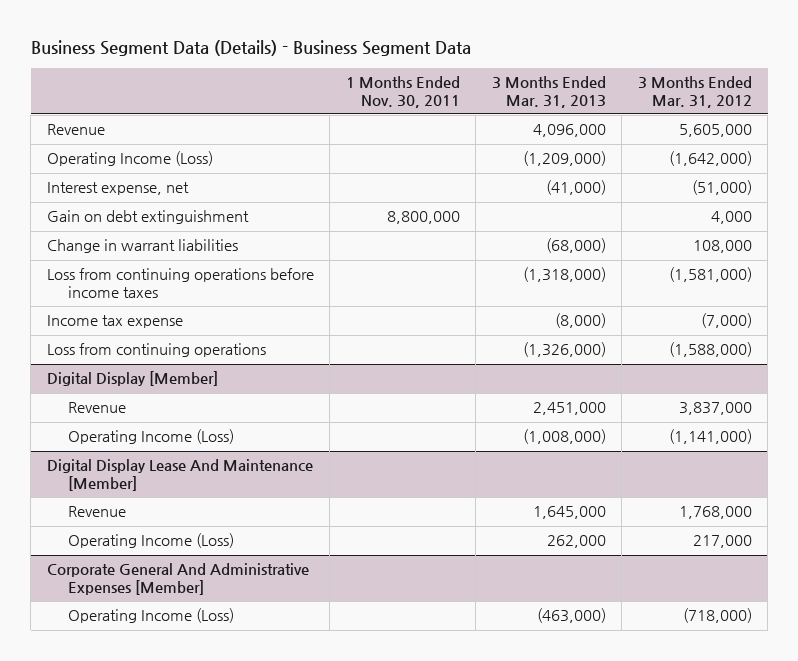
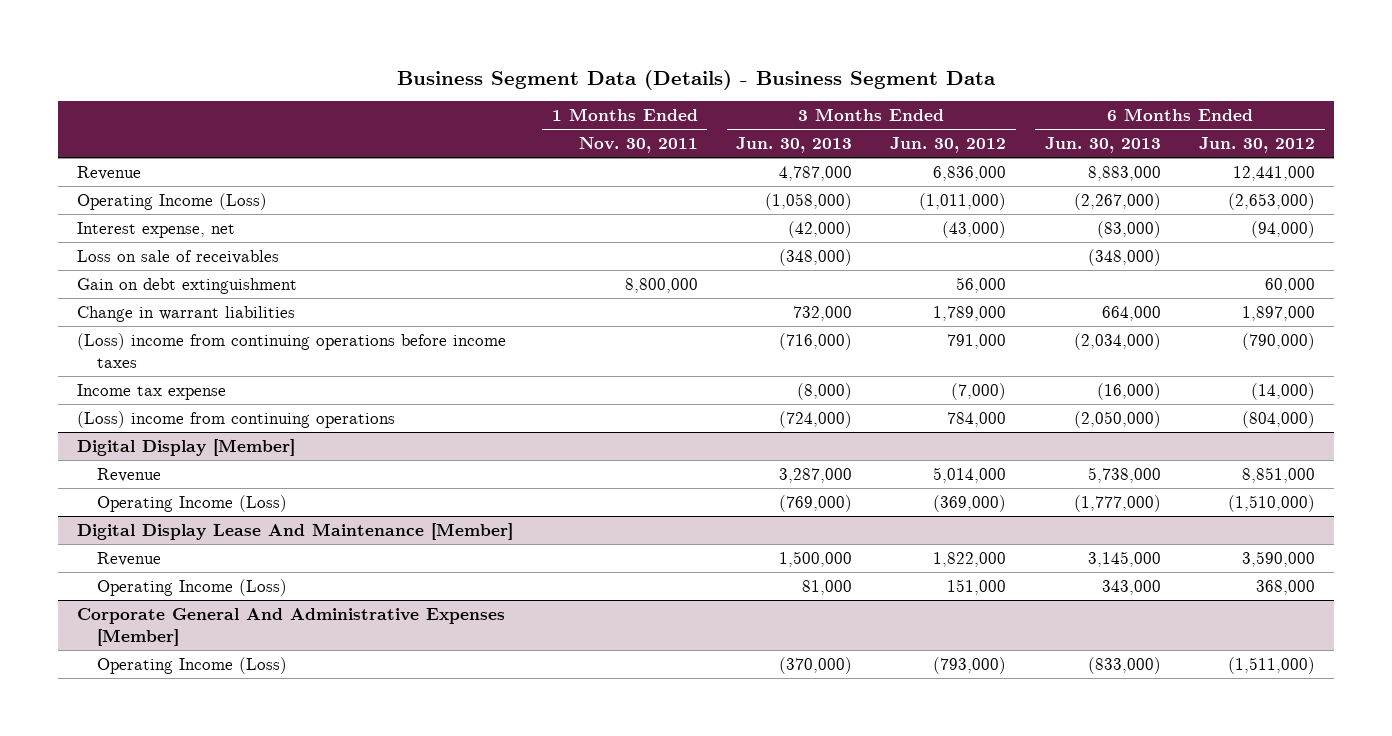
- | 1 Months Ended Nov. 30, 2011 | 3 Months Ended Mar. 31, 2013 | 3 Months Ended Mar. 31, 2012
+ | 1 Months Ended Nov. 30, 2011 | 3 Months Ended Jun. 30, 2013 | 3 Months Ended Jun. 30, 2012 | 6 Months Ended Jun. 30, 2013 | 6 Months Ended Jun. 30, 2012
+ Loss on sale of receivables | | (348,000) | | (348,000) |
- Loss from continuing operations before income taxes | | (1,318,000) | (1,581,000)
+ (Loss) income from continuing operations before income taxes | | (716,000) | 791,000 | (2,034,000) | (790,000)
- Loss from continuing operations | | (1,326,000) | (1,588,000)
+ (Loss) income from continuing operations | | (724,000) | 784,000 | (2,050,000) | (804,000)

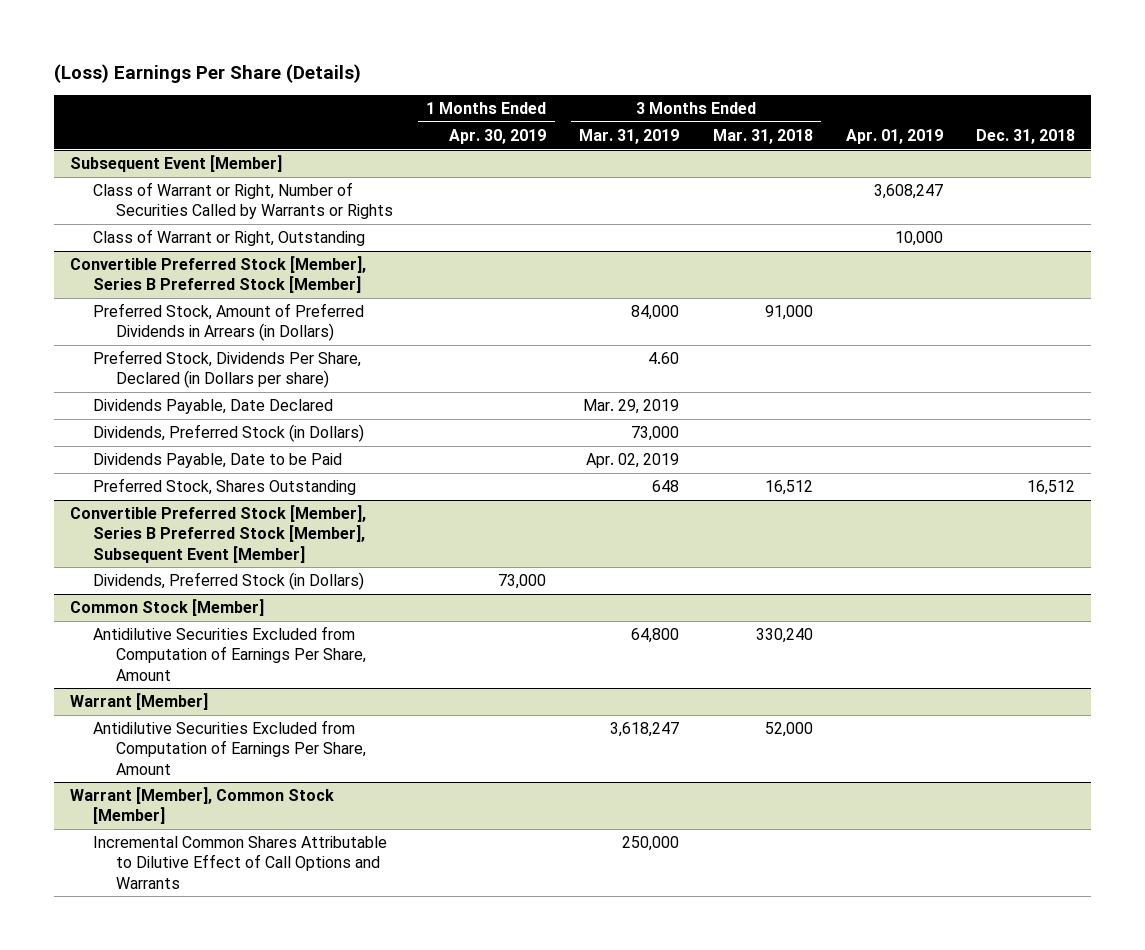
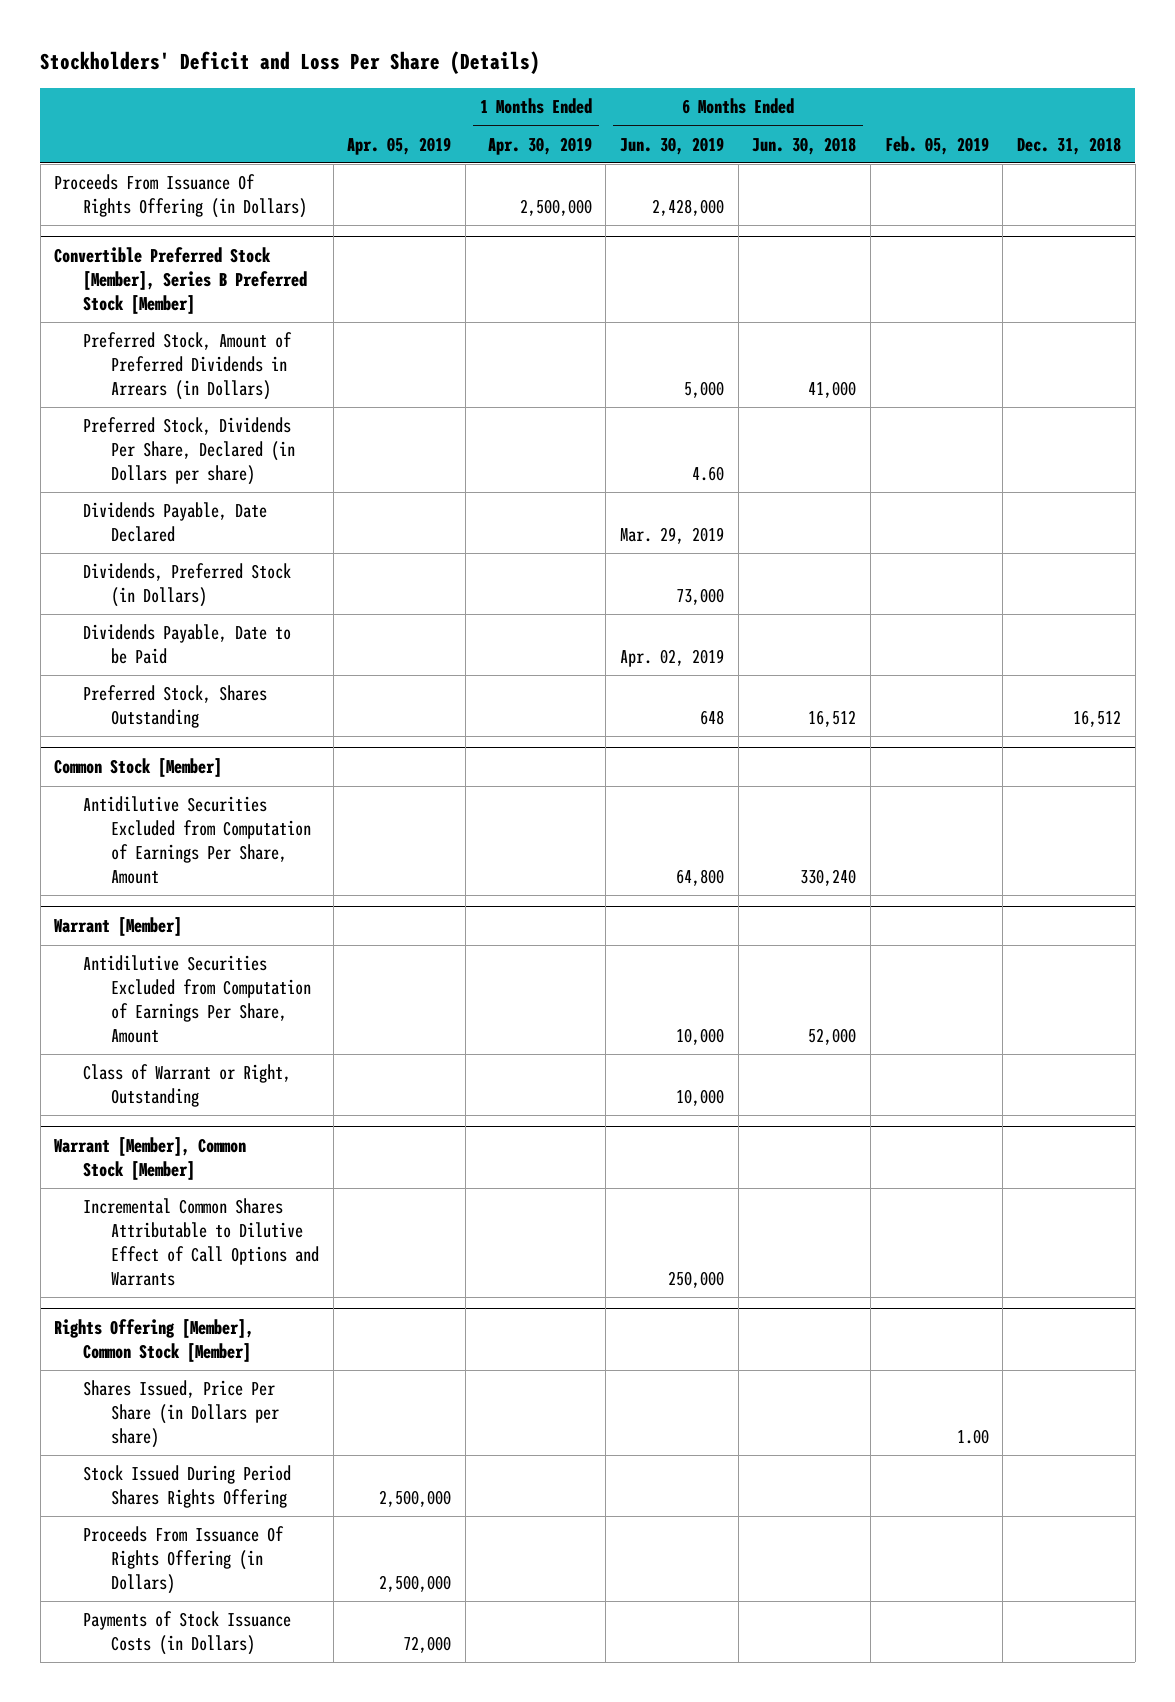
- (Loss) Earnings Per Share (Details)
+ Stockholders' Deficit and Loss Per Share (Details)
- | 1 Months Ended Apr. 30, 2019 | 3 Months Ended Mar. 31, 2019 | 3 Months Ended Mar. 31, 2018 | Apr. 01, 2019 | Dec. 31, 2018
+ | Apr. 05, 2019 | 1 Months Ended Apr. 30, 2019 | 6 Months Ended Jun. 30, 2019 | 6 Months Ended Jun. 30, 2018 | Feb. 05, 2019 | Dec. 31, 2018
- Subsequent Event [Member]
- Class of Warrant or Right, Number of Securities Called by Warrants or Rights | | | | 3,608,247 |
- Class of Warrant or Right, Outstanding | | | | 10,000 |
+ Proceeds From Issuance Of Rights Offering (in Dollars) | | 2,500,000 | 2,428,000 | | |
- Convertible Preferred Stock [Member], Series B Preferred Stock [Member], Subsequent Event [Member]
- Dividends, Preferred Stock (in Dollars) | 73,000 | | | |
@ Warrant [Member]
+ Class of Warrant or Right, Outstanding | | | 10,000 | | |
+ Rights Offering [Member], Common Stock [Member]
+ Shares Issued, Price Per Share (in Dollars per share) | | | | | 1.00 |
+ Stock Issued During Period Shares Rights Offering | 2,500,000 | | | | |
+ Proceeds From Issuance Of Rights Offering (in Dollars) | 2,500,000 | | | | |
+ Payments of Stock Issuance Costs (in Dollars) | 72,000 | | | | |

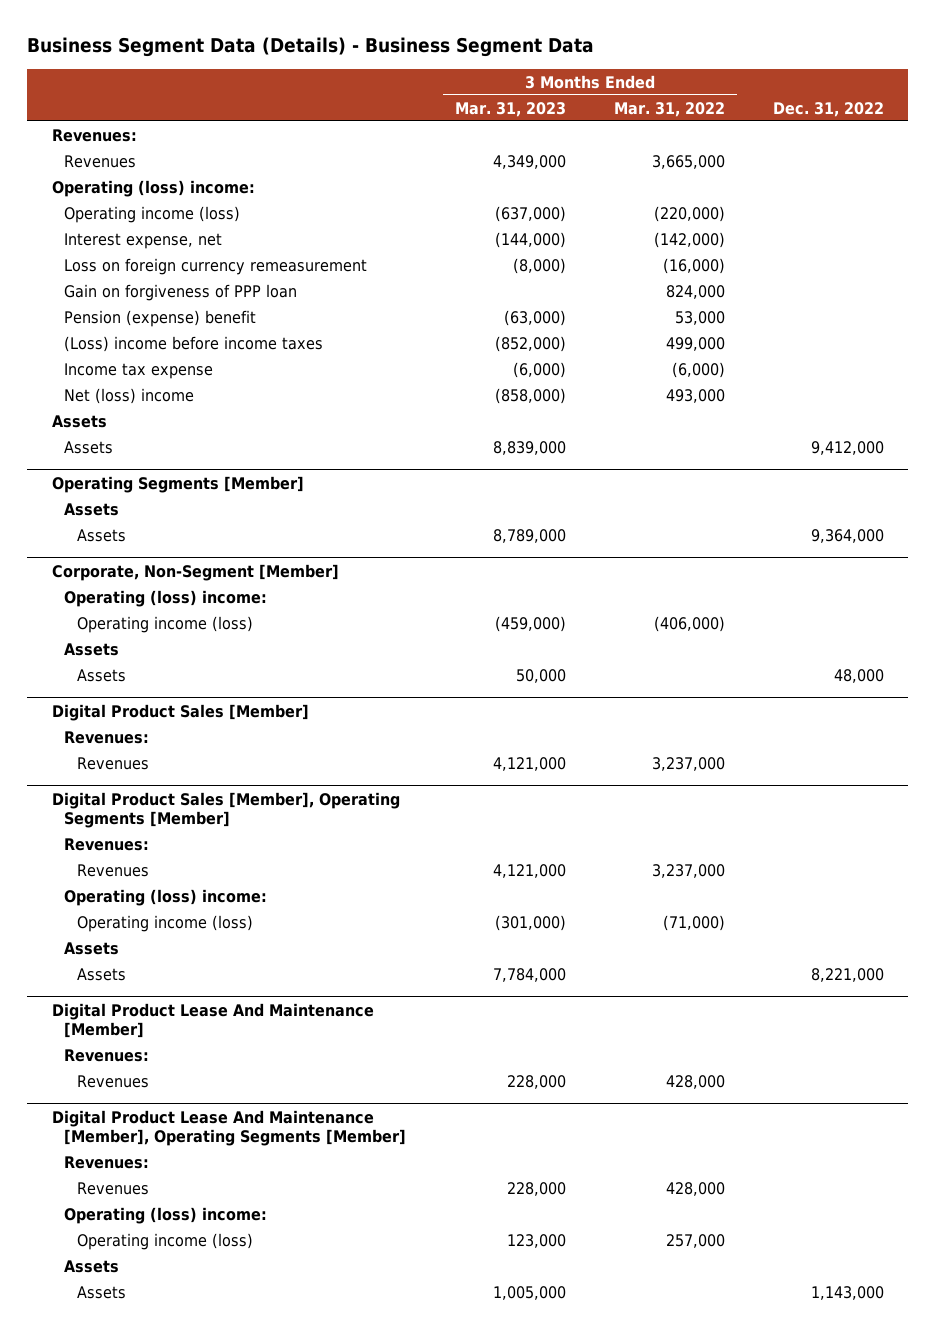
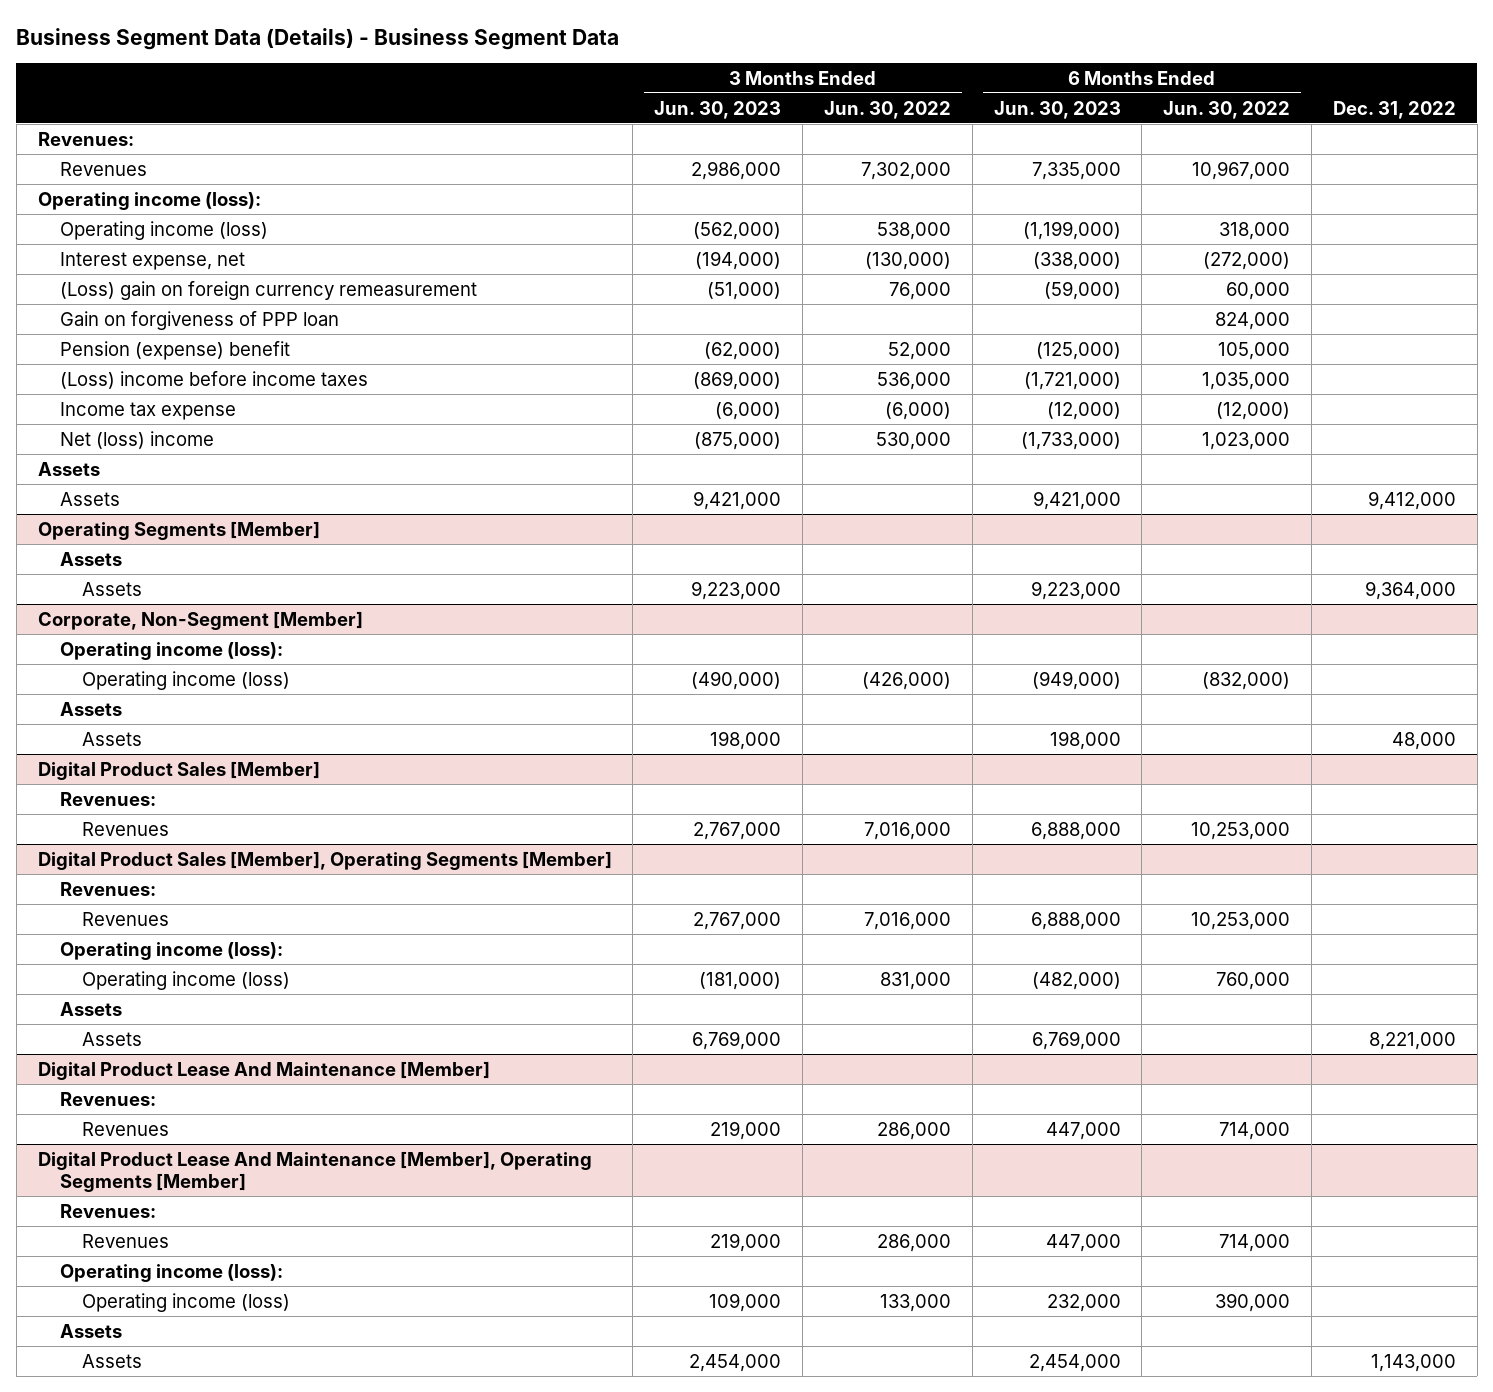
- | 3 Months Ended Mar. 31, 2023 | 3 Months Ended Mar. 31, 2022 | Dec. 31, 2022
+ | 3 Months Ended Jun. 30, 2023 | 3 Months Ended Jun. 30, 2022 | 6 Months Ended Jun. 30, 2023 | 6 Months Ended Jun. 30, 2022 | Dec. 31, 2022
- Operating (loss) income:
+ Operating income (loss):
- Loss on foreign currency remeasurement | (8,000) | (16,000) |
+ (Loss) gain on foreign currency remeasurement | (51,000) | 76,000 | (59,000) | 60,000 |
@ Corporate, Non-Segment [Member]
- Operating (loss) income:
+ Operating income (loss):
@ Digital Product Sales [Member], Operating Segments [Member]
- Operating (loss) income:
+ Operating income (loss):
@ Digital Product Lease And Maintenance [Member], Operating Segments [Member]
- Operating (loss) income:
+ Operating income (loss):

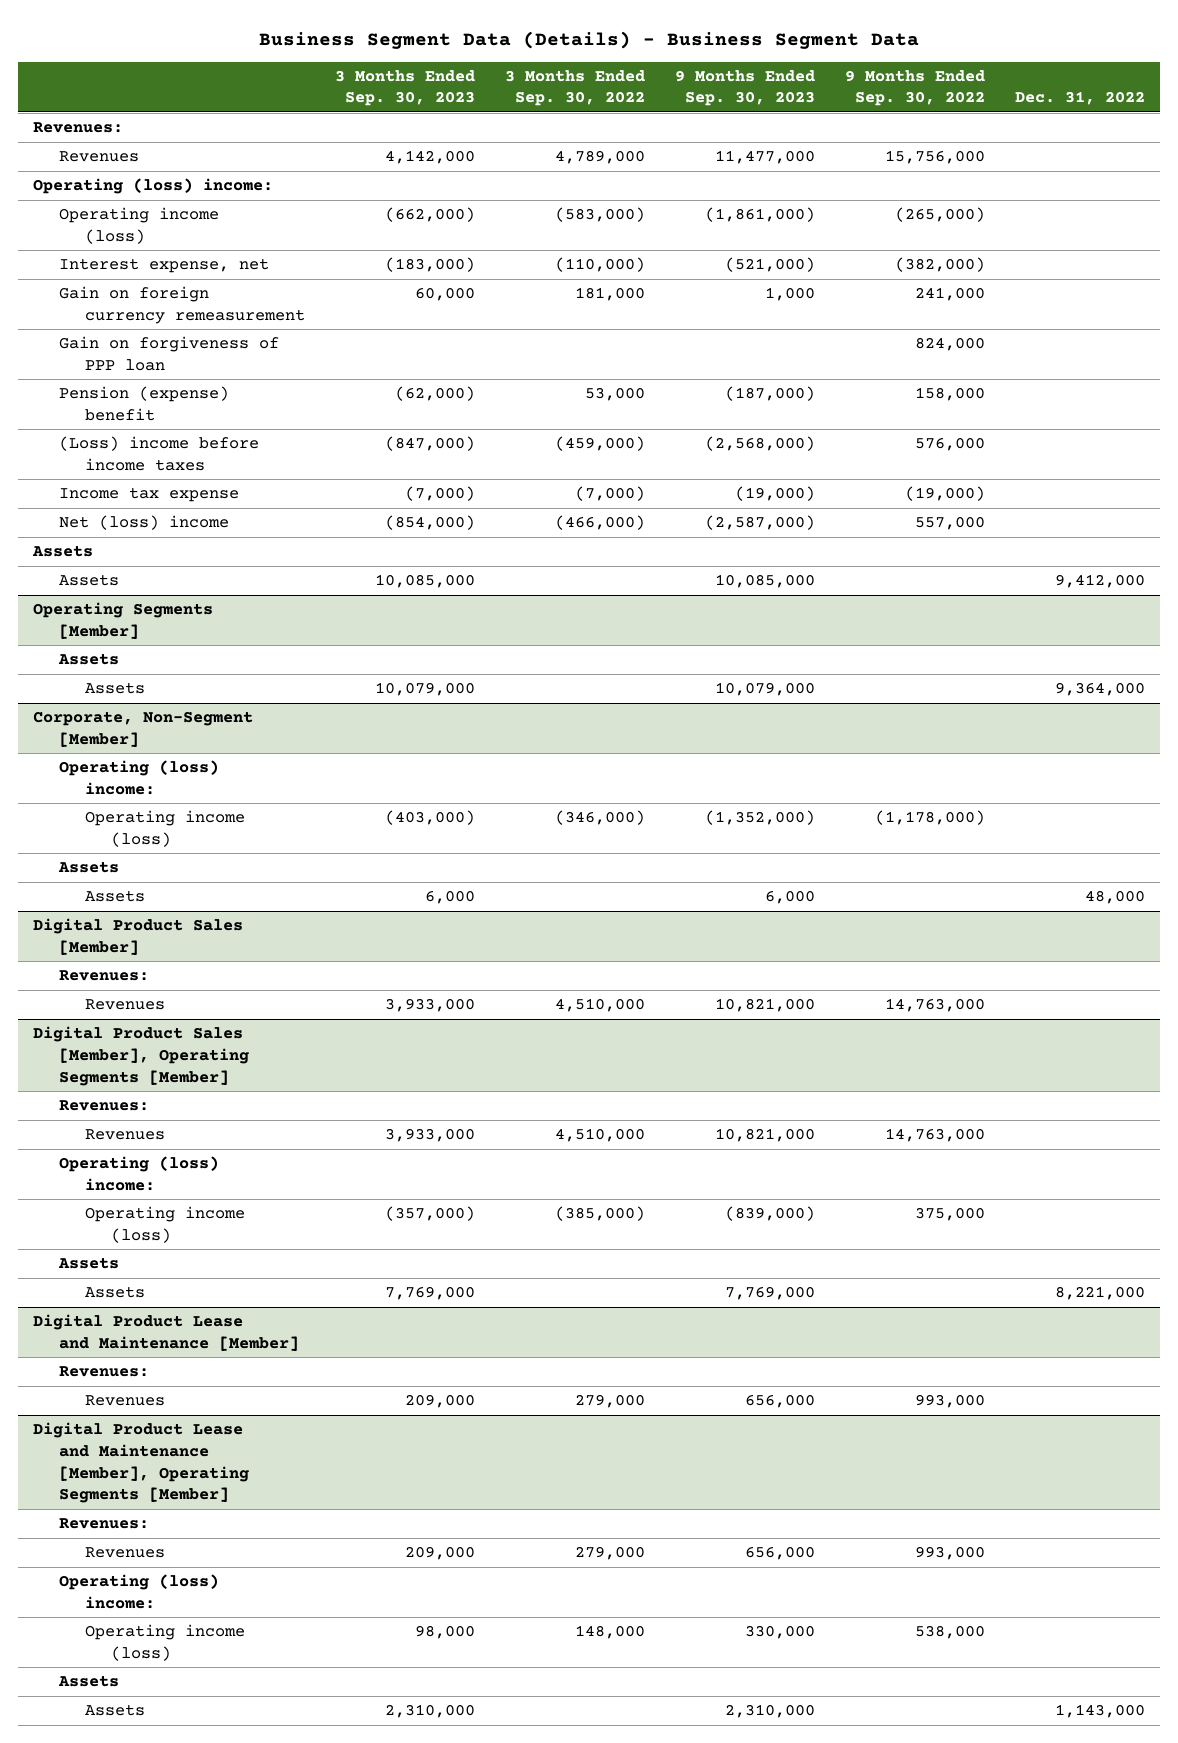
- | 3 Months Ended Jun. 30, 2023 | 3 Months Ended Jun. 30, 2022 | 6 Months Ended Jun. 30, 2023 | 6 Months Ended Jun. 30, 2022 | Dec. 31, 2022
+ | 3 Months Ended Sep. 30, 2023 | 3 Months Ended Sep. 30, 2022 | 9 Months Ended Sep. 30, 2023 | 9 Months Ended Sep. 30, 2022 | Dec. 31, 2022
- Operating income (loss):
+ Operating (loss) income:
- (Loss) gain on foreign currency remeasurement | (51,000) | 76,000 | (59,000) | 60,000 |
+ Gain on foreign currency remeasurement | 60,000 | 181,000 | 1,000 | 241,000 |
@ Corporate, Non-Segment [Member]
- Operating income (loss):
+ Operating (loss) income:
@ Digital Product Sales [Member], Operating Segments [Member]
- Operating income (loss):
+ Operating (loss) income:
- Digital Product Lease And Maintenance [Member]
+ Digital Product Lease and Maintenance [Member]
- Digital Product Lease And Maintenance [Member], Operating Segments [Member]
+ Digital Product Lease and Maintenance [Member], Operating Segments [Member]
- Operating income (loss):
+ Operating (loss) income:

